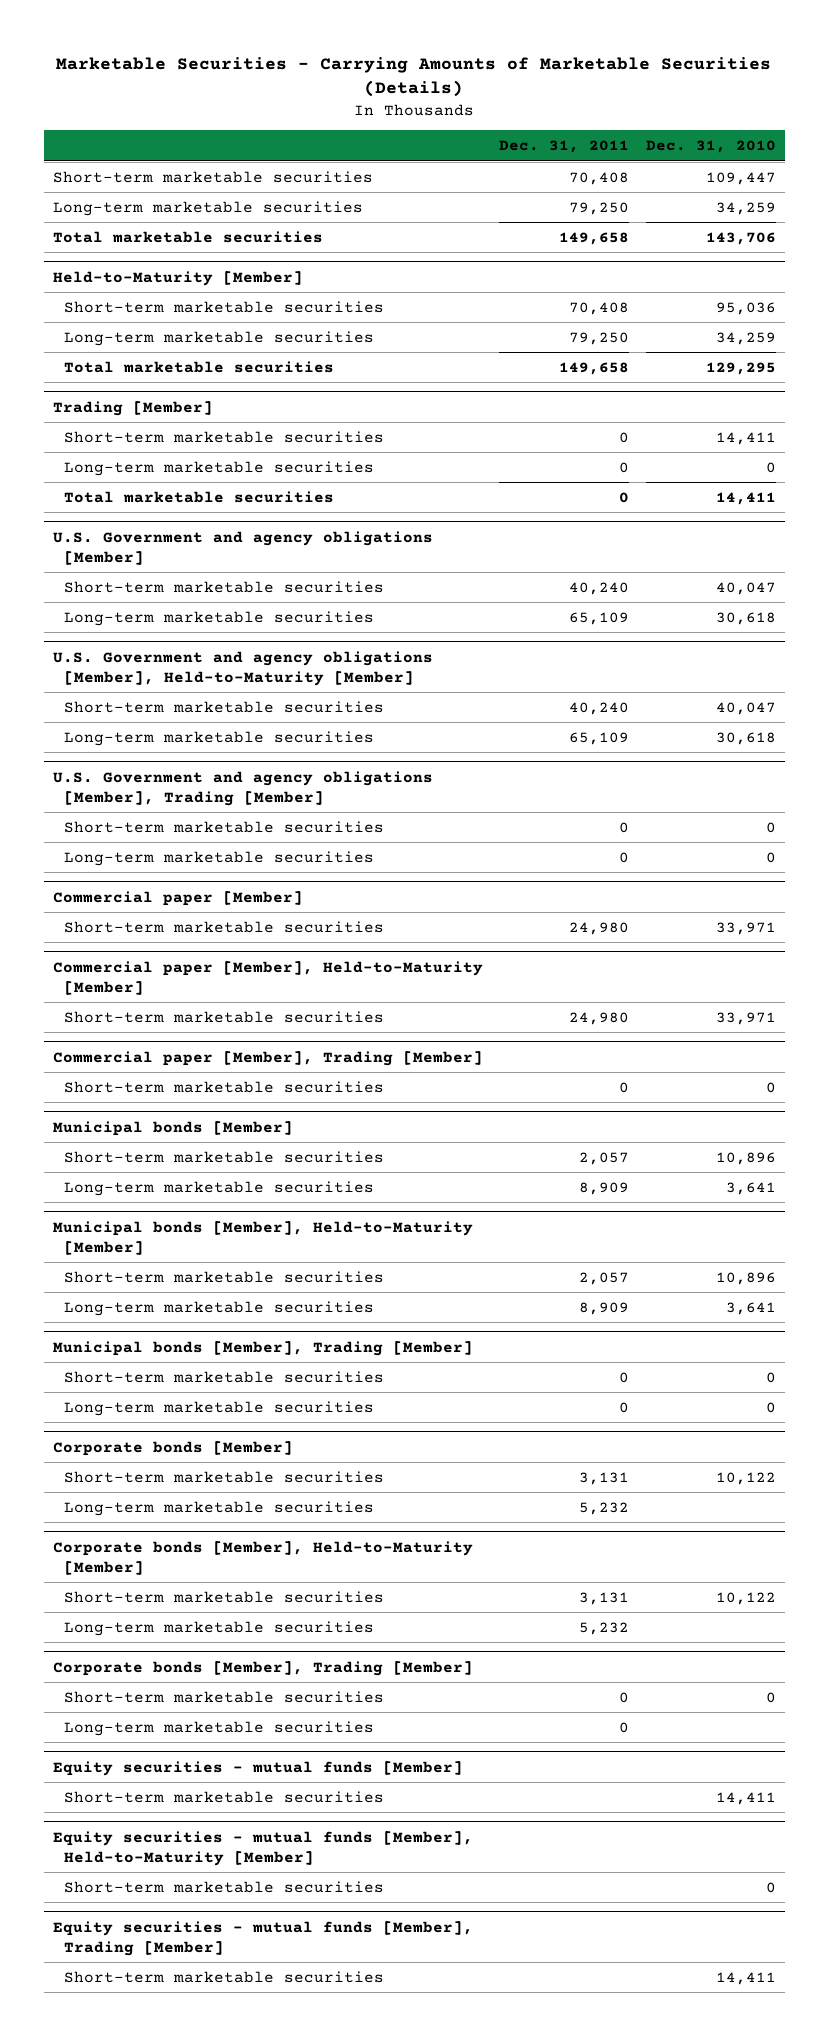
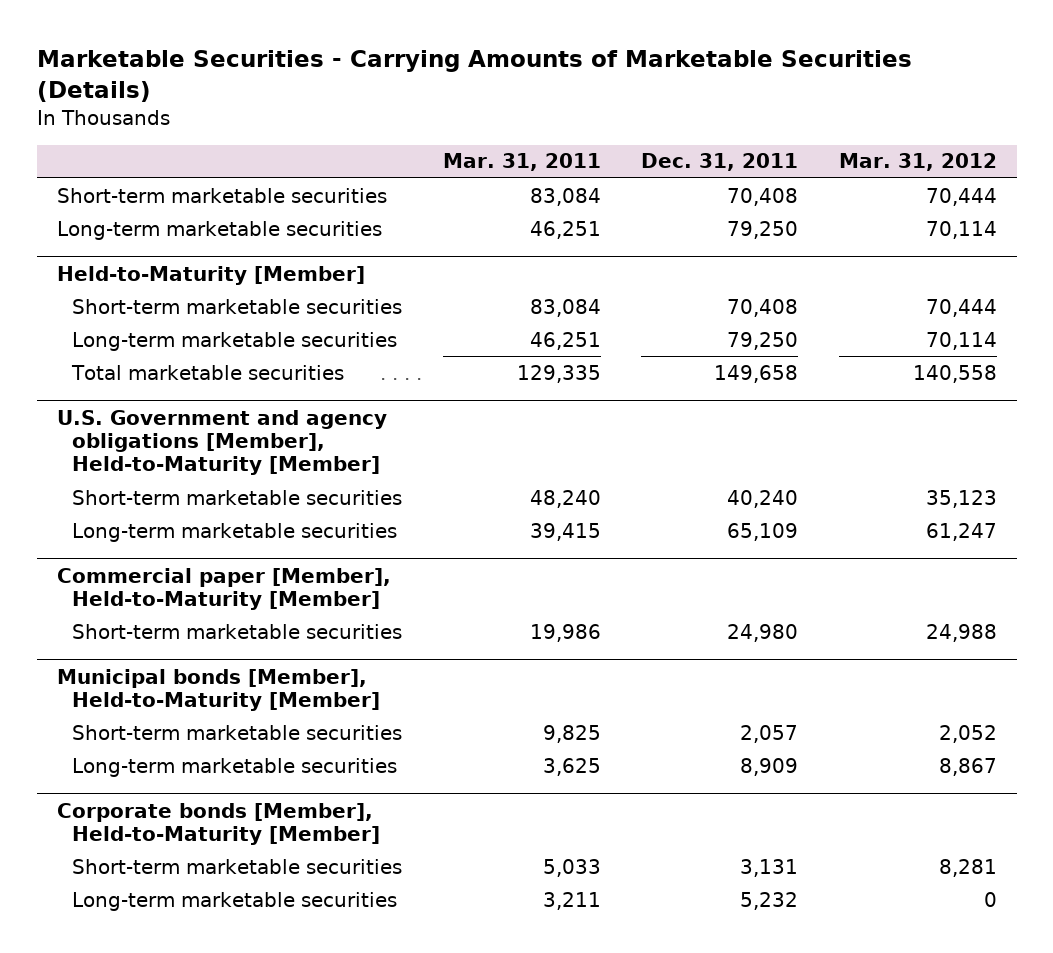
- | Dec. 31, 2011 | Dec. 31, 2010
+ | Mar. 31, 2011 | Dec. 31, 2011 | Mar. 31, 2012
- Total marketable securities | 149,658 | 143,706
- Trading [Member]
- Short-term marketable securities | 0 | 14,411
- Long-term marketable securities | 0 | 0
- Total marketable securities | 0 | 14,411
- U.S. Government and agency obligations [Member]
- Short-term marketable securities | 40,240 | 40,047
- Long-term marketable securities | 65,109 | 30,618
- U.S. Government and agency obligations [Member], Trading [Member]
- Short-term marketable securities | 0 | 0
- Long-term marketable securities | 0 | 0
- Commercial paper [Member]
- Short-term marketable securities | 24,980 | 33,971
- Commercial paper [Member], Trading [Member]
- Short-term marketable securities | 0 | 0
- Municipal bonds [Member]
- Short-term marketable securities | 2,057 | 10,896
- Long-term marketable securities | 8,909 | 3,641
- Municipal bonds [Member], Trading [Member]
- Short-term marketable securities | 0 | 0
- Long-term marketable securities | 0 | 0
- Corporate bonds [Member]
- Short-term marketable securities | 3,131 | 10,122
- Long-term marketable securities | 5,232 |
- Corporate bonds [Member], Trading [Member]
- Short-term marketable securities | 0 | 0
- Long-term marketable securities | 0 |
- Equity securities - mutual funds [Member]
- Short-term marketable securities | | 14,411
- Equity securities - mutual funds [Member], Held-to-Maturity [Member]
- Short-term marketable securities | | 0
- Equity securities - mutual funds [Member], Trading [Member]
- Short-term marketable securities | | 14,411

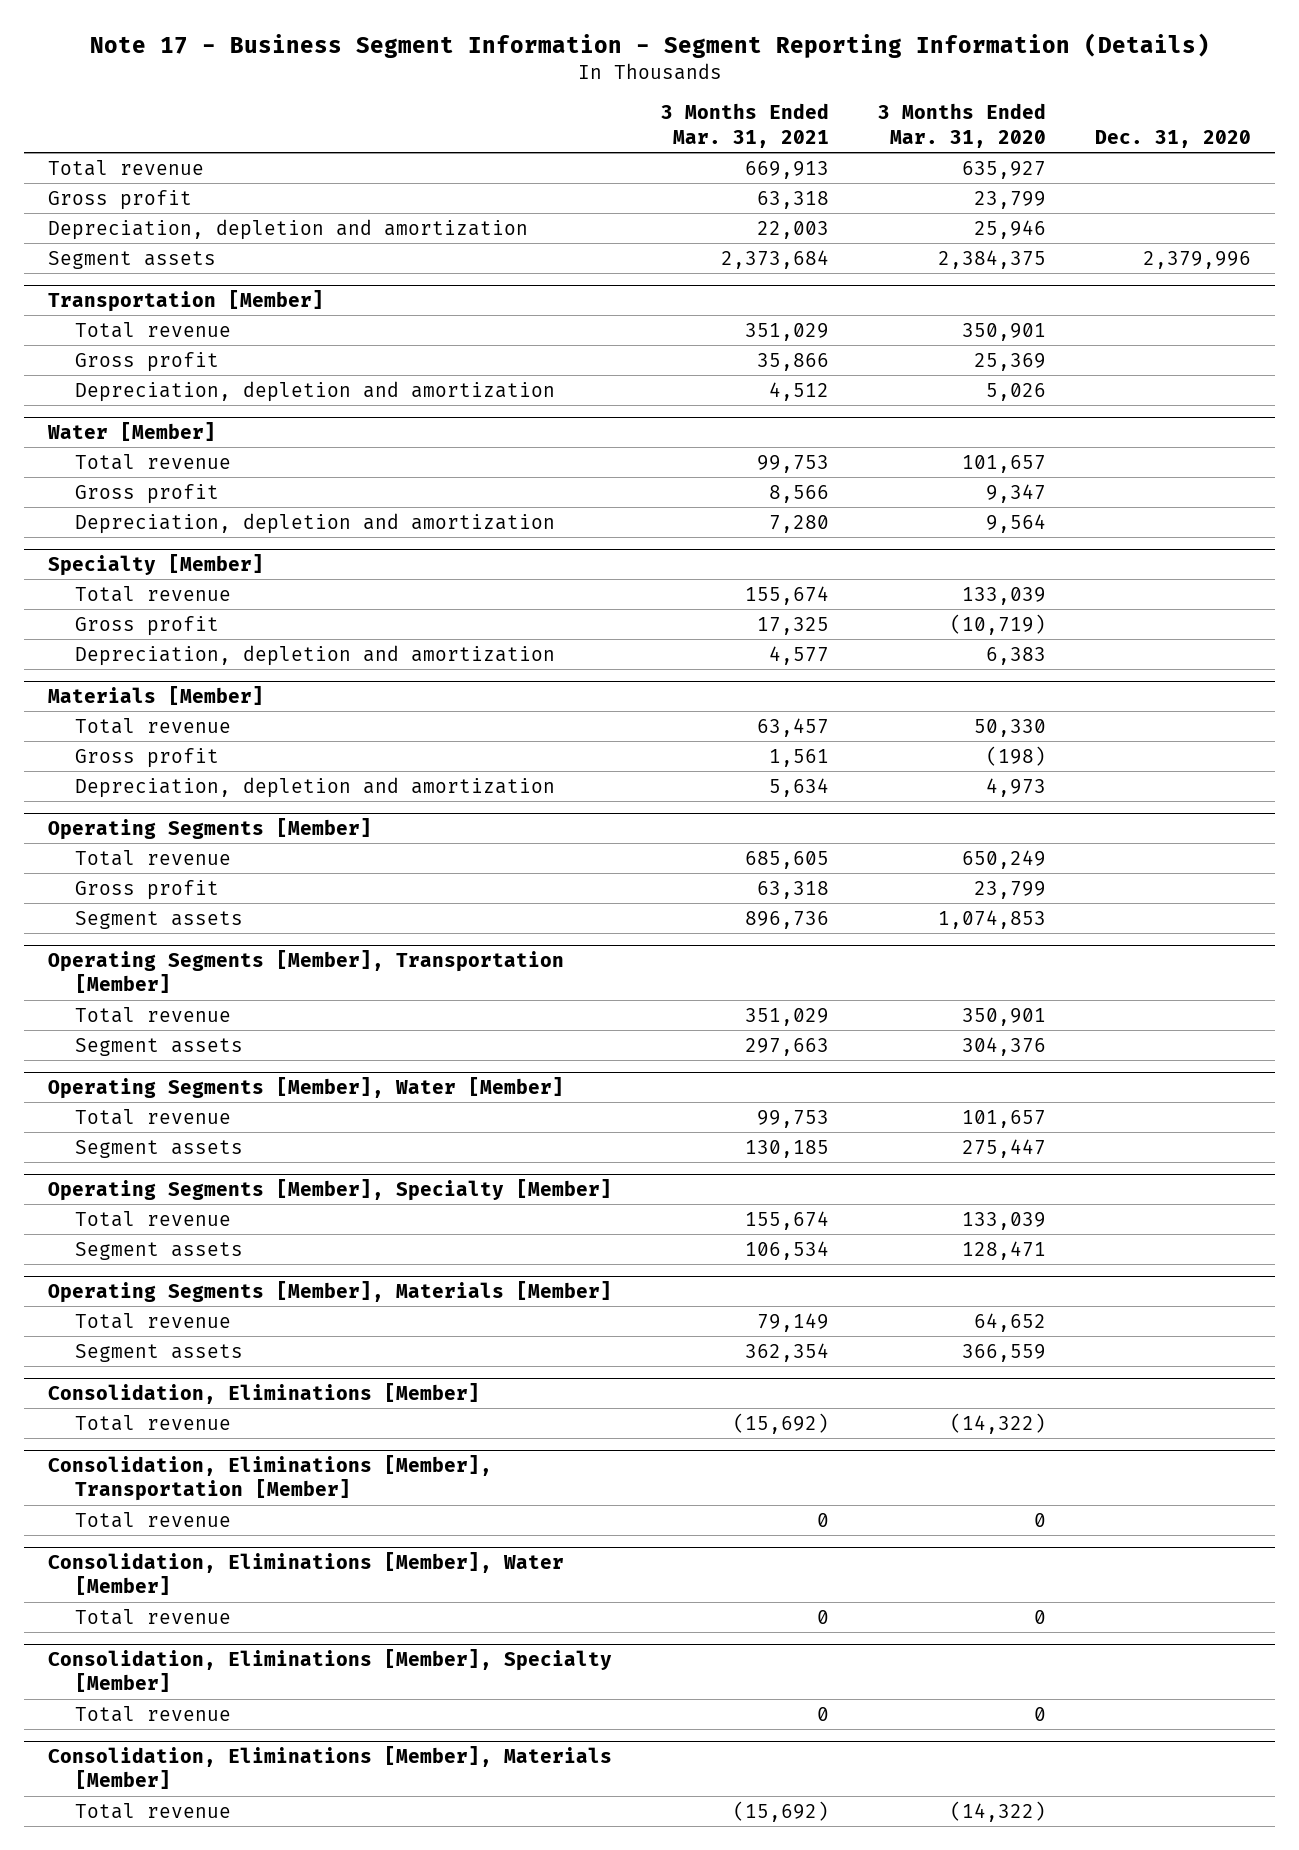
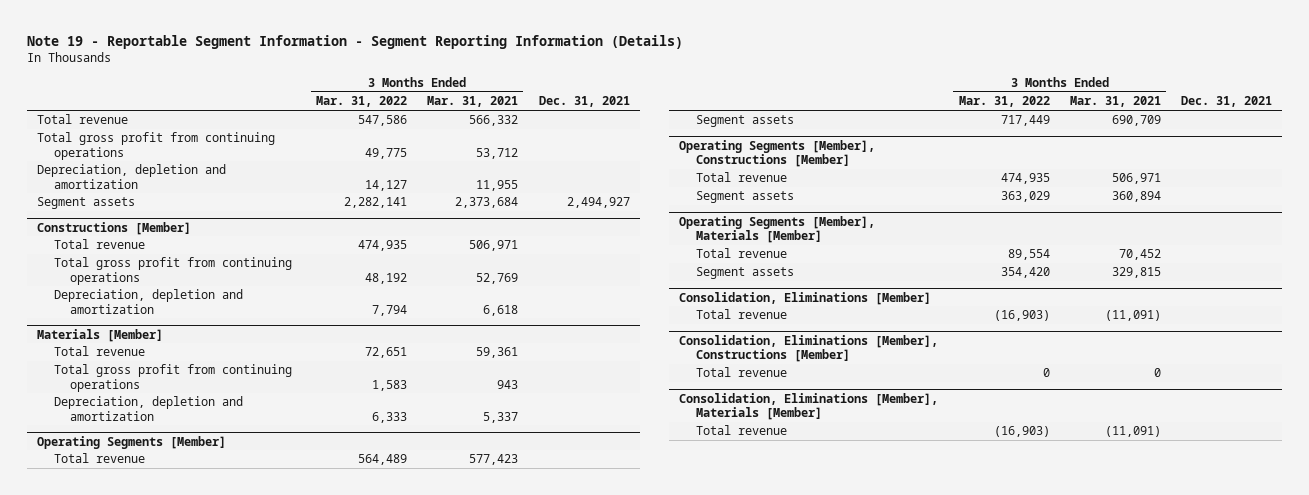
- Note 17 - Business Segment Information - Segment Reporting Information (Details)
+ Note 19 - Reportable Segment Information - Segment Reporting Information (Details)
- | 3 Months Ended Mar. 31, 2021 | 3 Months Ended Mar. 31, 2020 | Dec. 31, 2020
+ | 3 Months Ended Mar. 31, 2022 | 3 Months Ended Mar. 31, 2021 | Dec. 31, 2021
- Total revenue | 669,913 | 635,927 |
- Gross profit | 63,318 | 23,799 |
- Depreciation, depletion and amortization | 22,003 | 25,946 |
+ Total revenue | 547,586 | 566,332 |
+ Total gross profit from continuing operations | 49,775 | 53,712 |
+ Depreciation, depletion and amortization | 14,127 | 11,955 |
- Transportation [Member]
- Total revenue | 351,029 | 350,901 |
- Gross profit | 35,866 | 25,369 |
- Depreciation, depletion and amortization | 4,512 | 5,026 |
- Water [Member]
- Total revenue | 99,753 | 101,657 |
- Gross profit | 8,566 | 9,347 |
- Depreciation, depletion and amortization | 7,280 | 9,564 |
- Specialty [Member]
- Total revenue | 155,674 | 133,039 |
- Gross profit | 17,325 | (10,719) |
- Depreciation, depletion and amortization | 4,577 | 6,383 |
+ Constructions [Member]
+ Total revenue | 474,935 | 506,971 |
+ Total gross profit from continuing operations | 48,192 | 52,769 |
+ Depreciation, depletion and amortization | 7,794 | 6,618 |
@ Materials [Member]
- Total revenue | 63,457 | 50,330 |
- Gross profit | 1,561 | (198) |
- Depreciation, depletion and amortization | 5,634 | 4,973 |
+ Total revenue | 72,651 | 59,361 |
+ Total gross profit from continuing operations | 1,583 | 943 |
+ Depreciation, depletion and amortization | 6,333 | 5,337 |
@ Operating Segments [Member]
- Total revenue | 685,605 | 650,249 |
- Gross profit | 63,318 | 23,799 |
- Segment assets | 896,736 | 1,074,853 |
- Operating Segments [Member], Transportation [Member]
- Total revenue | 351,029 | 350,901 |
- Segment assets | 297,663 | 304,376 |
- Operating Segments [Member], Water [Member]
- Total revenue | 99,753 | 101,657 |
- Segment assets | 130,185 | 275,447 |
- Operating Segments [Member], Specialty [Member]
- Total revenue | 155,674 | 133,039 |
- Segment assets | 106,534 | 128,471 |
@ Operating Segments [Member]
+ Total revenue | 564,489 | 577,423 |
+ Segment assets | 717,449 | 690,709 |
+ Operating Segments [Member], Constructions [Member]
+ Total revenue | 474,935 | 506,971 |
+ Segment assets | 363,029 | 360,894 |
@ Operating Segments [Member], Materials [Member]
- Total revenue | 79,149 | 64,652 |
- Segment assets | 362,354 | 366,559 |
+ Total revenue | 89,554 | 70,452 |
+ Segment assets | 354,420 | 329,815 |
@ Consolidation, Eliminations [Member]
- Total revenue | (15,692) | (14,322) |
- Consolidation, Eliminations [Member], Transportation [Member]
- Total revenue | 0 | 0 |
- Consolidation, Eliminations [Member], Water [Member]
- Total revenue | 0 | 0 |
- Consolidation, Eliminations [Member], Specialty [Member]
@ Consolidation, Eliminations [Member]
+ Total revenue | (16,903) | (11,091) |
+ Consolidation, Eliminations [Member], Constructions [Member]
@ Consolidation, Eliminations [Member], Materials [Member]
- Total revenue | (15,692) | (14,322) |
+ Total revenue | (16,903) | (11,091) |

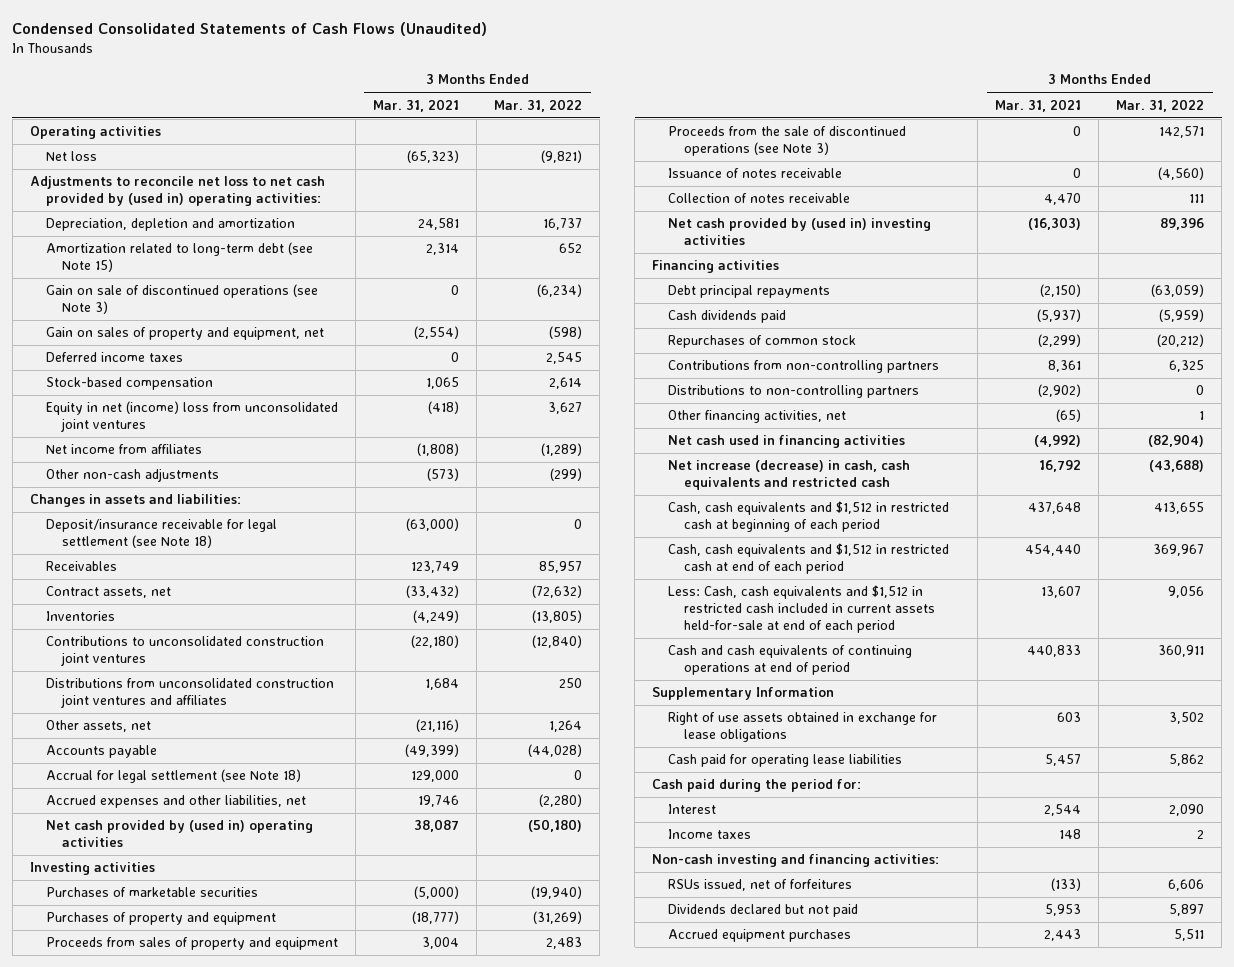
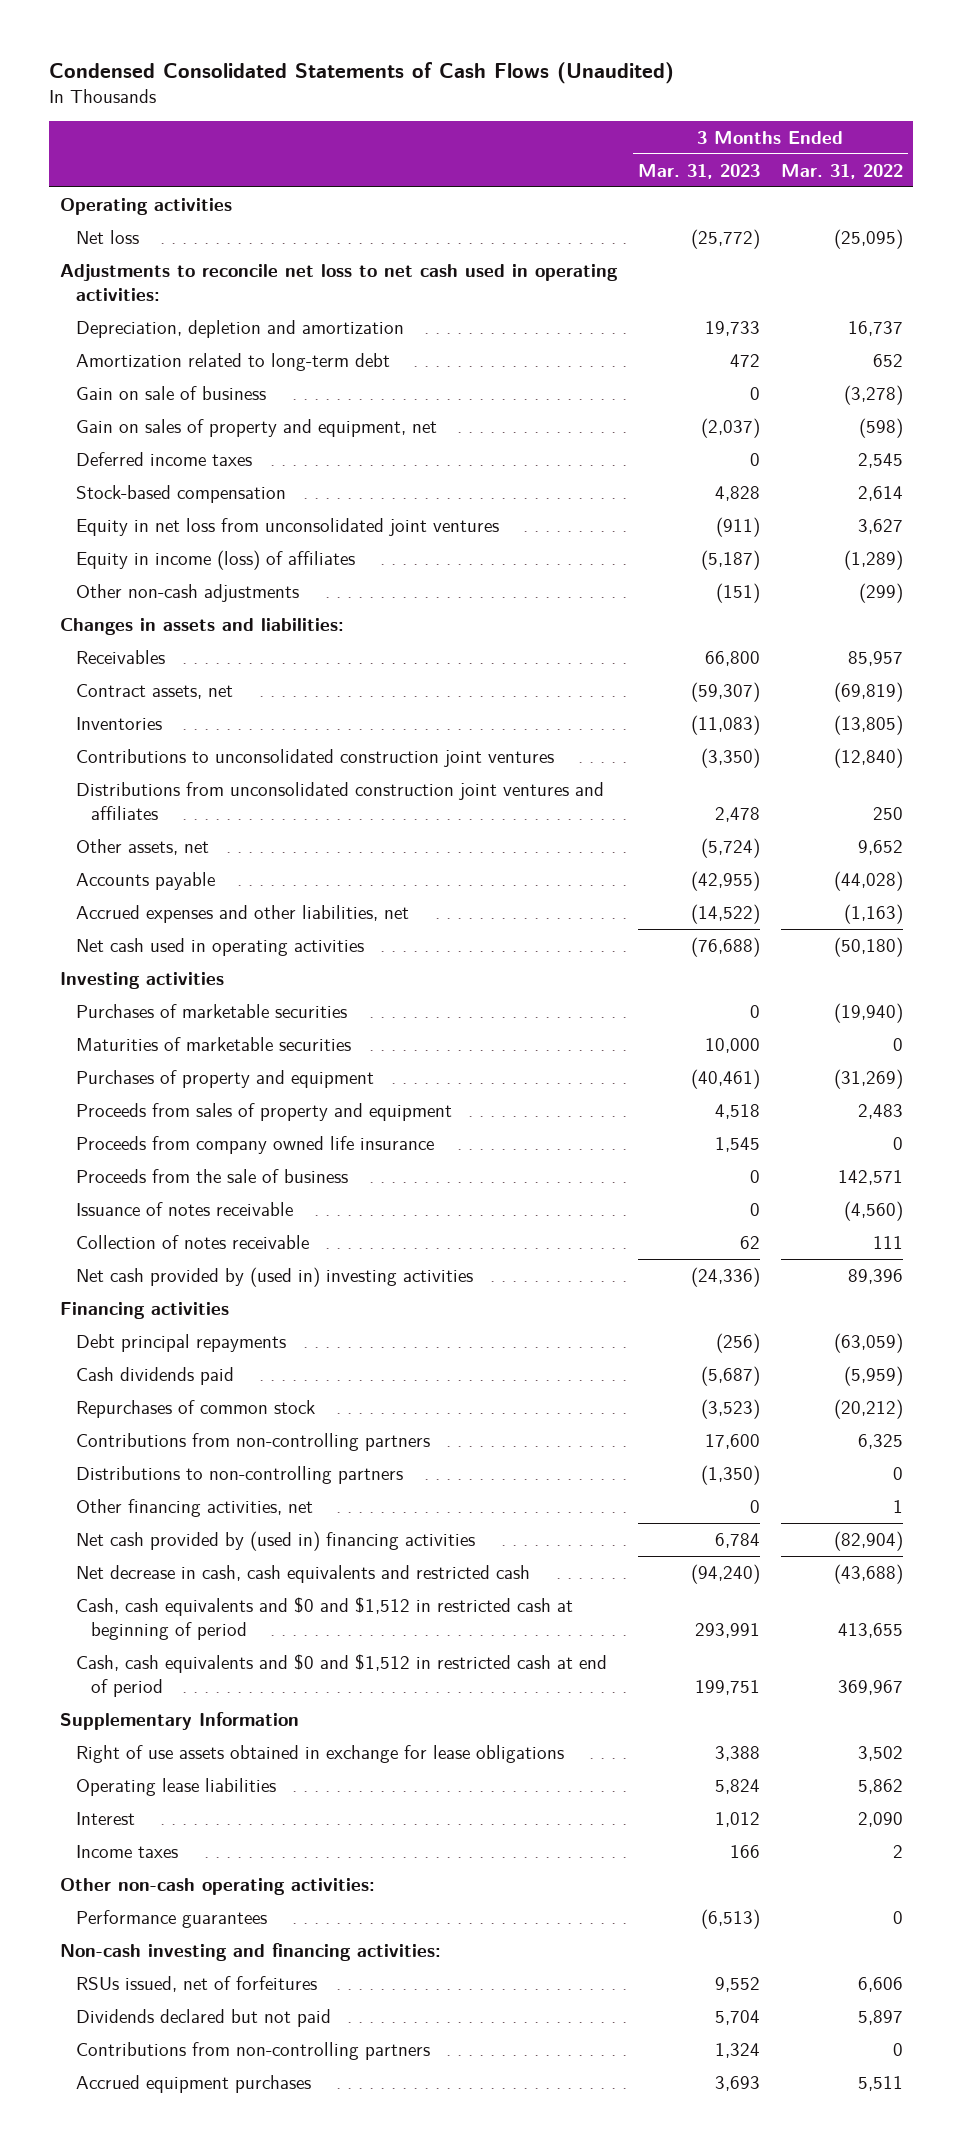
- | 3 Months Ended Mar. 31, 2021 | 3 Months Ended Mar. 31, 2022
+ | 3 Months Ended Mar. 31, 2023 | 3 Months Ended Mar. 31, 2022
- Net loss | (65,323) | (9,821)
- Adjustments to reconcile net loss to net cash provided by (used in) operating activities:
+ Net loss | (25,772) | (25,095)
+ Adjustments to reconcile net loss to net cash used in operating activities:
- Amortization related to long-term debt (see Note 15) | 2,314 | 652
- Gain on sale of discontinued operations (see Note 3) | 0 | (6,234)
+ Amortization related to long-term debt | 472 | 652
+ Gain on sale of business | 0 | (3,278)
- Equity in net (income) loss from unconsolidated joint ventures | (418) | 3,627
- Net income from affiliates | (1,808) | (1,289)
+ Equity in net loss from unconsolidated joint ventures | (911) | 3,627
+ Equity in income (loss) of affiliates | (5,187) | (1,289)
- Deposit/insurance receivable for legal settlement (see Note 18) | (63,000) | 0
- Contract assets, net | (33,432) | (72,632)
+ Contract assets, net | (59,307) | (69,819)
- Other assets, net | (21,116) | 1,264
+ Other assets, net | (5,724) | 9,652
- Accrual for legal settlement (see Note 18) | 129,000 | 0
- Accrued expenses and other liabilities, net | 19,746 | (2,280)
- Net cash provided by (used in) operating activities | 38,087 | (50,180)
+ Accrued expenses and other liabilities, net | (14,522) | (1,163)
+ Net cash used in operating activities | (76,688) | (50,180)
+ Maturities of marketable securities | 10,000 | 0
- Proceeds from the sale of discontinued operations (see Note 3) | 0 | 142,571
+ Proceeds from company owned life insurance | 1,545 | 0
+ Proceeds from the sale of business | 0 | 142,571
- Net cash used in financing activities | (4,992) | (82,904)
- Net increase (decrease) in cash, cash equivalents and restricted cash | 16,792 | (43,688)
- Cash, cash equivalents and $1,512 in restricted cash at beginning of each period | 437,648 | 413,655
- Cash, cash equivalents and $1,512 in restricted cash at end of each period | 454,440 | 369,967
- Less: Cash, cash equivalents and $1,512 in restricted cash included in current assets held-for-sale at end of each period | 13,607 | 9,056
- Cash and cash equivalents of continuing operations at end of period | 440,833 | 360,911
+ Net cash provided by (used in) financing activities | 6,784 | (82,904)
+ Net decrease in cash, cash equivalents and restricted cash | (94,240) | (43,688)
+ Cash, cash equivalents and $0 and $1,512 in restricted cash at beginning of period | 293,991 | 413,655
+ Cash, cash equivalents and $0 and $1,512 in restricted cash at end of period | 199,751 | 369,967
- Cash paid for operating lease liabilities | 5,457 | 5,862
- Cash paid during the period for:
+ Operating lease liabilities | 5,824 | 5,862
+ Other non-cash operating activities:
+ Performance guarantees | (6,513) | 0
+ Contributions from non-controlling partners | 1,324 | 0

